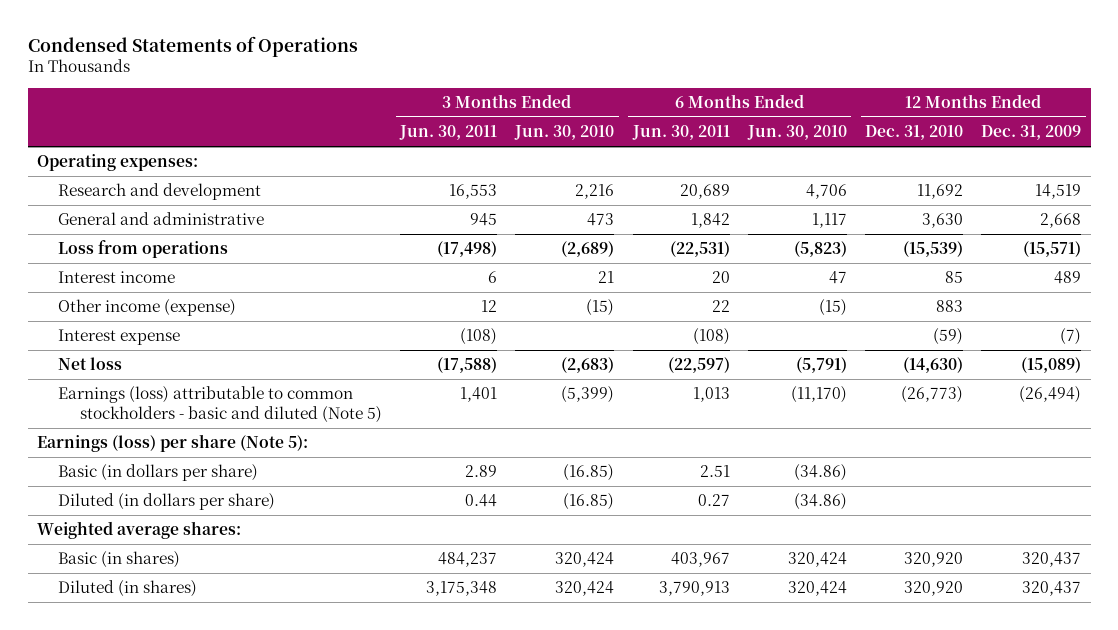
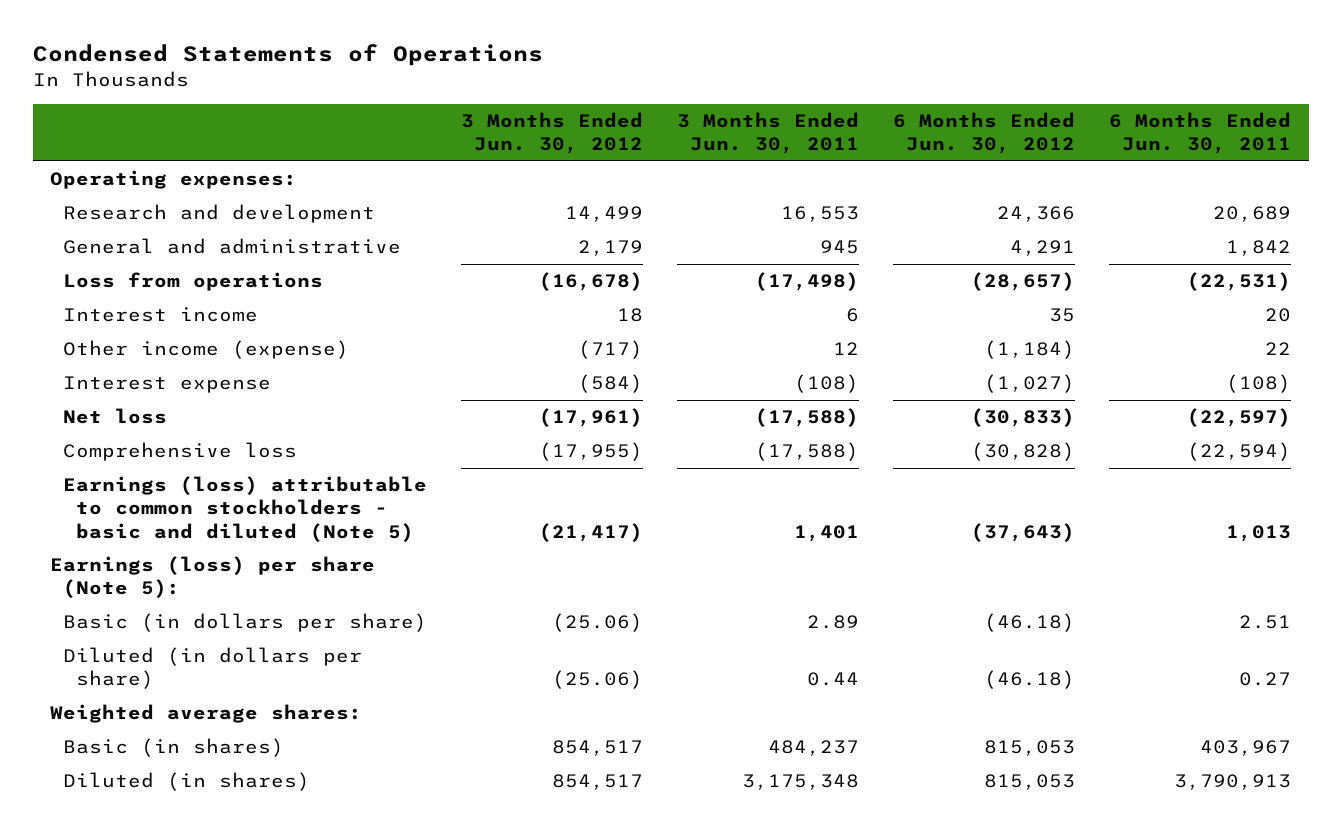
- | 3 Months Ended Jun. 30, 2011 | 3 Months Ended Jun. 30, 2010 | 6 Months Ended Jun. 30, 2011 | 6 Months Ended Jun. 30, 2010 | 12 Months Ended Dec. 31, 2010 | 12 Months Ended Dec. 31, 2009
+ | 3 Months Ended Jun. 30, 2012 | 3 Months Ended Jun. 30, 2011 | 6 Months Ended Jun. 30, 2012 | 6 Months Ended Jun. 30, 2011
+ Comprehensive loss | (17,955) | (17,588) | (30,828) | (22,594)

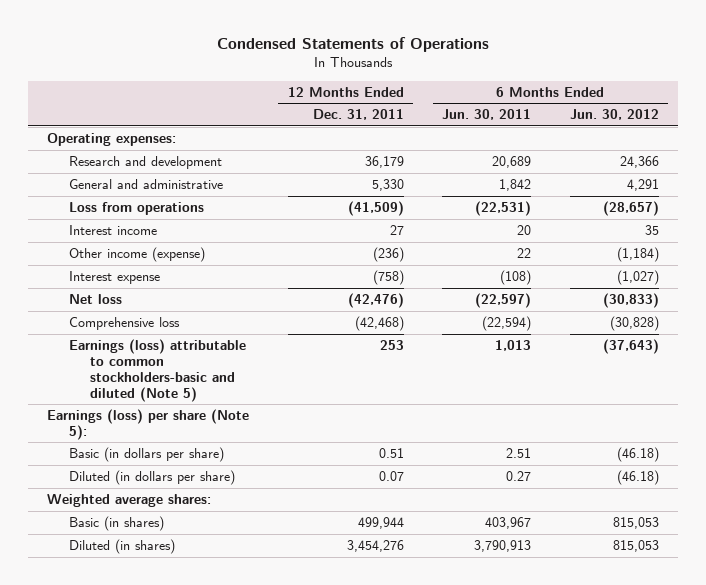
- | 3 Months Ended Jun. 30, 2012 | 3 Months Ended Jun. 30, 2011 | 6 Months Ended Jun. 30, 2012 | 6 Months Ended Jun. 30, 2011
+ | 12 Months Ended Dec. 31, 2011 | 6 Months Ended Jun. 30, 2011 | 6 Months Ended Jun. 30, 2012
- Earnings (loss) attributable to common stockholders - basic and diluted (Note 5) | (21,417) | 1,401 | (37,643) | 1,013
+ Earnings (loss) attributable to common stockholders-basic and diluted (Note 5) | 253 | 1,013 | (37,643)

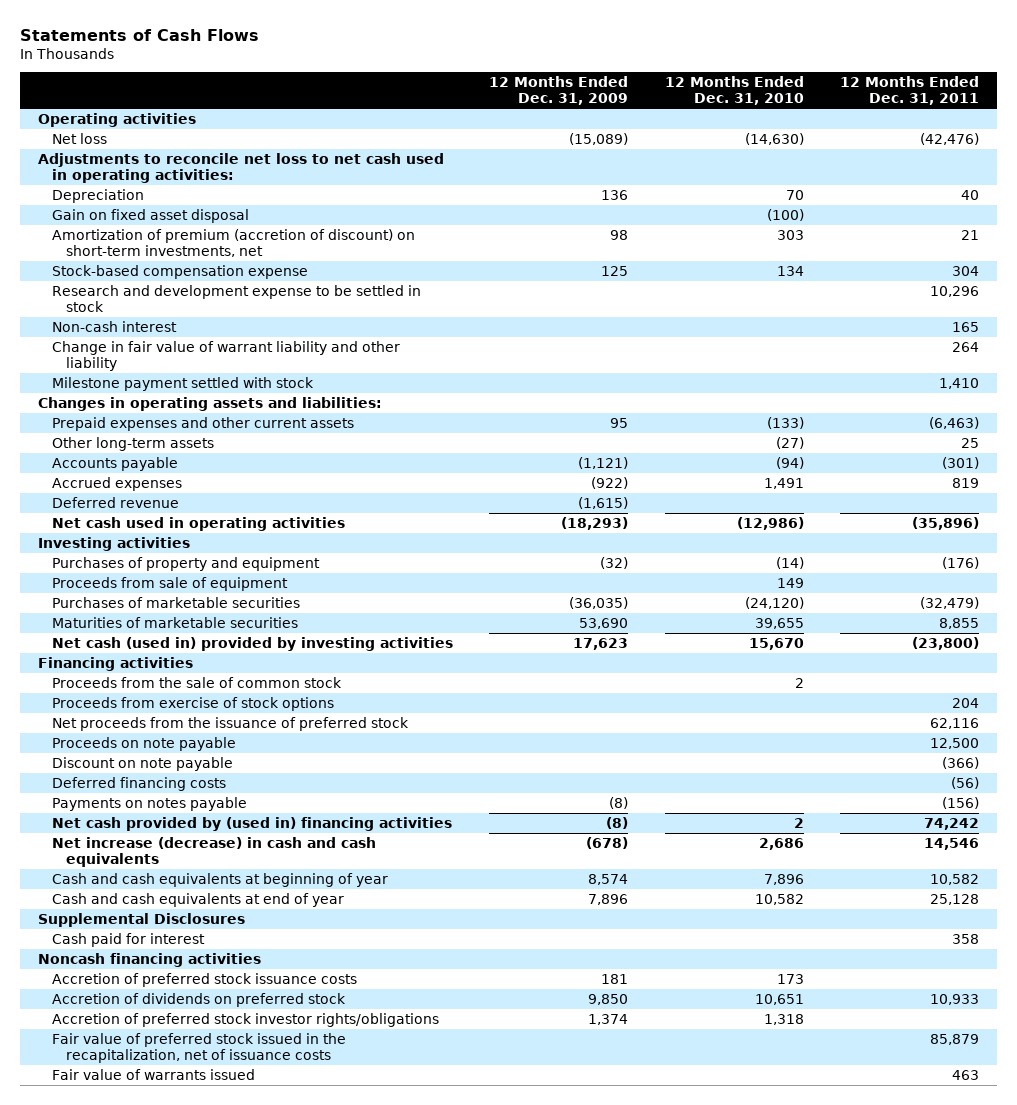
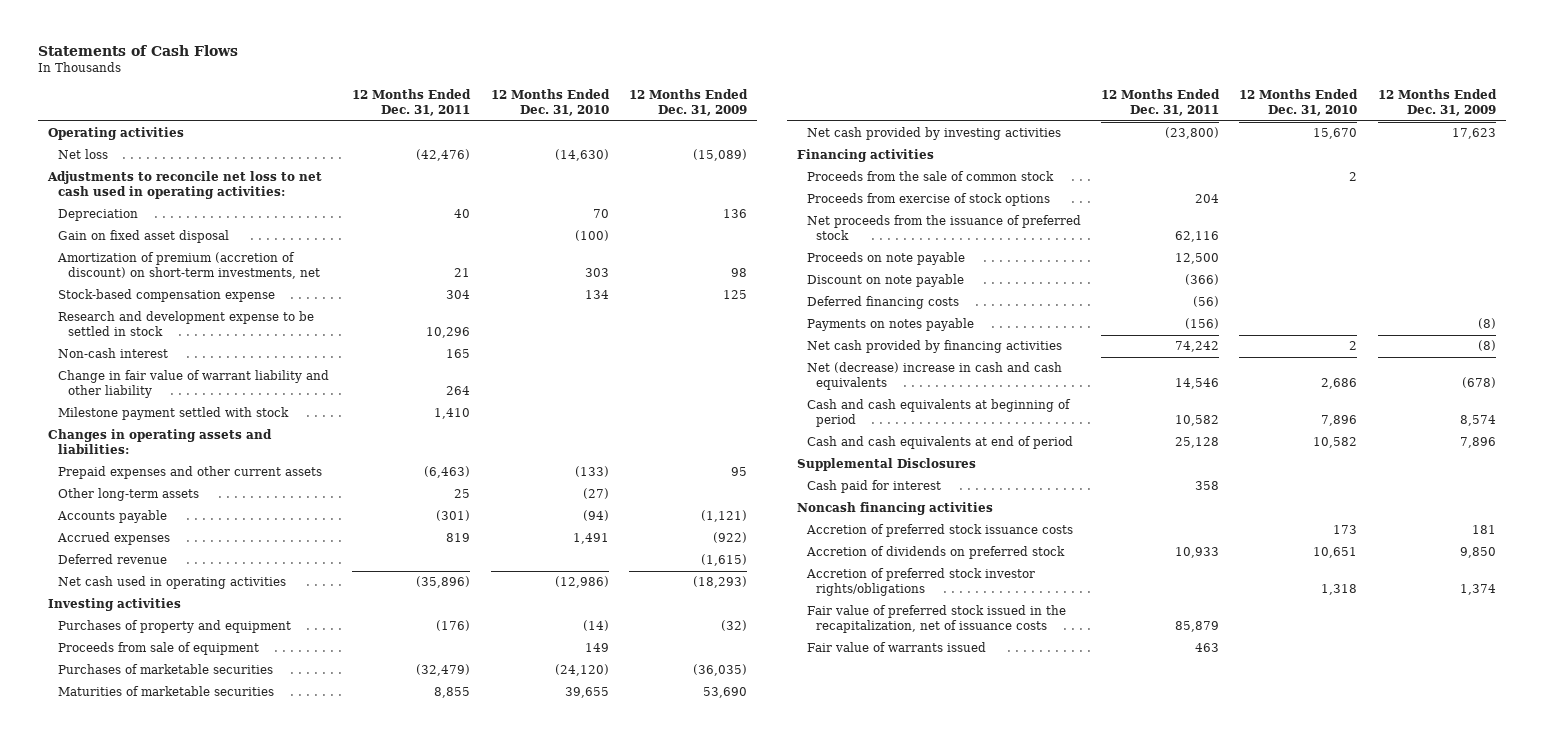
- | 12 Months Ended Dec. 31, 2009 | 12 Months Ended Dec. 31, 2010 | 12 Months Ended Dec. 31, 2011
+ | 12 Months Ended Dec. 31, 2011 | 12 Months Ended Dec. 31, 2010 | 12 Months Ended Dec. 31, 2009
- Net cash (used in) provided by investing activities | 17,623 | 15,670 | (23,800)
+ Net cash provided by investing activities | (23,800) | 15,670 | 17,623
- Net cash provided by (used in) financing activities | (8) | 2 | 74,242
- Net increase (decrease) in cash and cash equivalents | (678) | 2,686 | 14,546
- Cash and cash equivalents at beginning of year | 8,574 | 7,896 | 10,582
- Cash and cash equivalents at end of year | 7,896 | 10,582 | 25,128
+ Net cash provided by financing activities | 74,242 | 2 | (8)
+ Net (decrease) increase in cash and cash equivalents | 14,546 | 2,686 | (678)
+ Cash and cash equivalents at beginning of period | 10,582 | 7,896 | 8,574
+ Cash and cash equivalents at end of period | 25,128 | 10,582 | 7,896

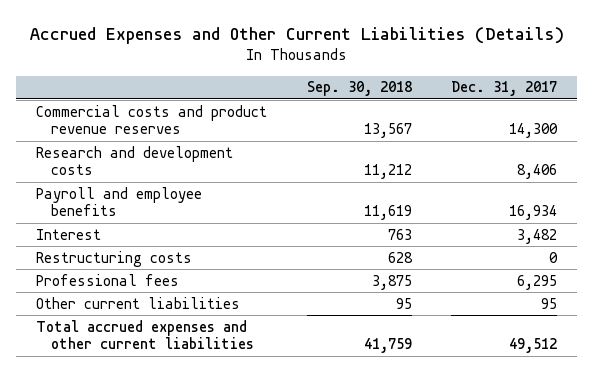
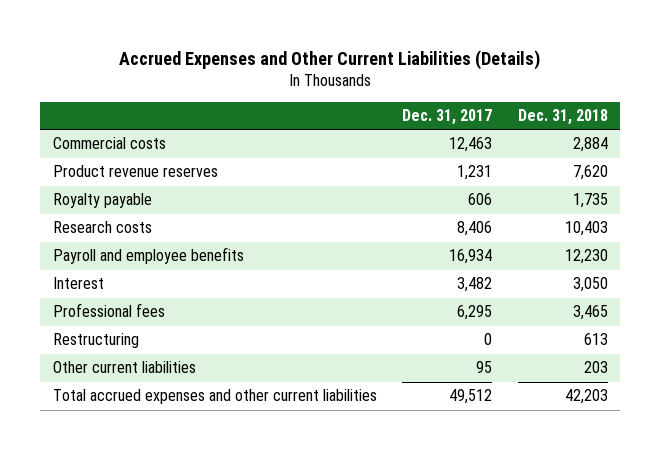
- | Sep. 30, 2018 | Dec. 31, 2017
+ | Dec. 31, 2017 | Dec. 31, 2018
- Commercial costs and product revenue reserves | 13,567 | 14,300
- Research and development costs | 11,212 | 8,406
+ Commercial costs | 12,463 | 2,884
+ Product revenue reserves | 1,231 | 7,620
+ Royalty payable | 606 | 1,735
+ Research costs | 8,406 | 10,403
- Restructuring costs | 628 | 0
+ Restructuring | 0 | 613

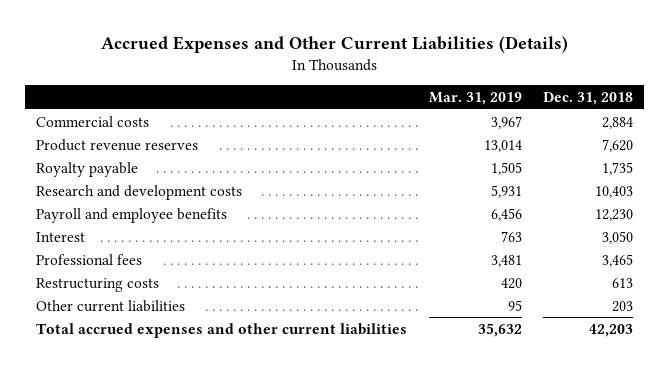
- | Dec. 31, 2017 | Dec. 31, 2018
+ | Mar. 31, 2019 | Dec. 31, 2018
- Research costs | 8,406 | 10,403
+ Research and development costs | 5,931 | 10,403
- Restructuring | 0 | 613
+ Restructuring costs | 420 | 613

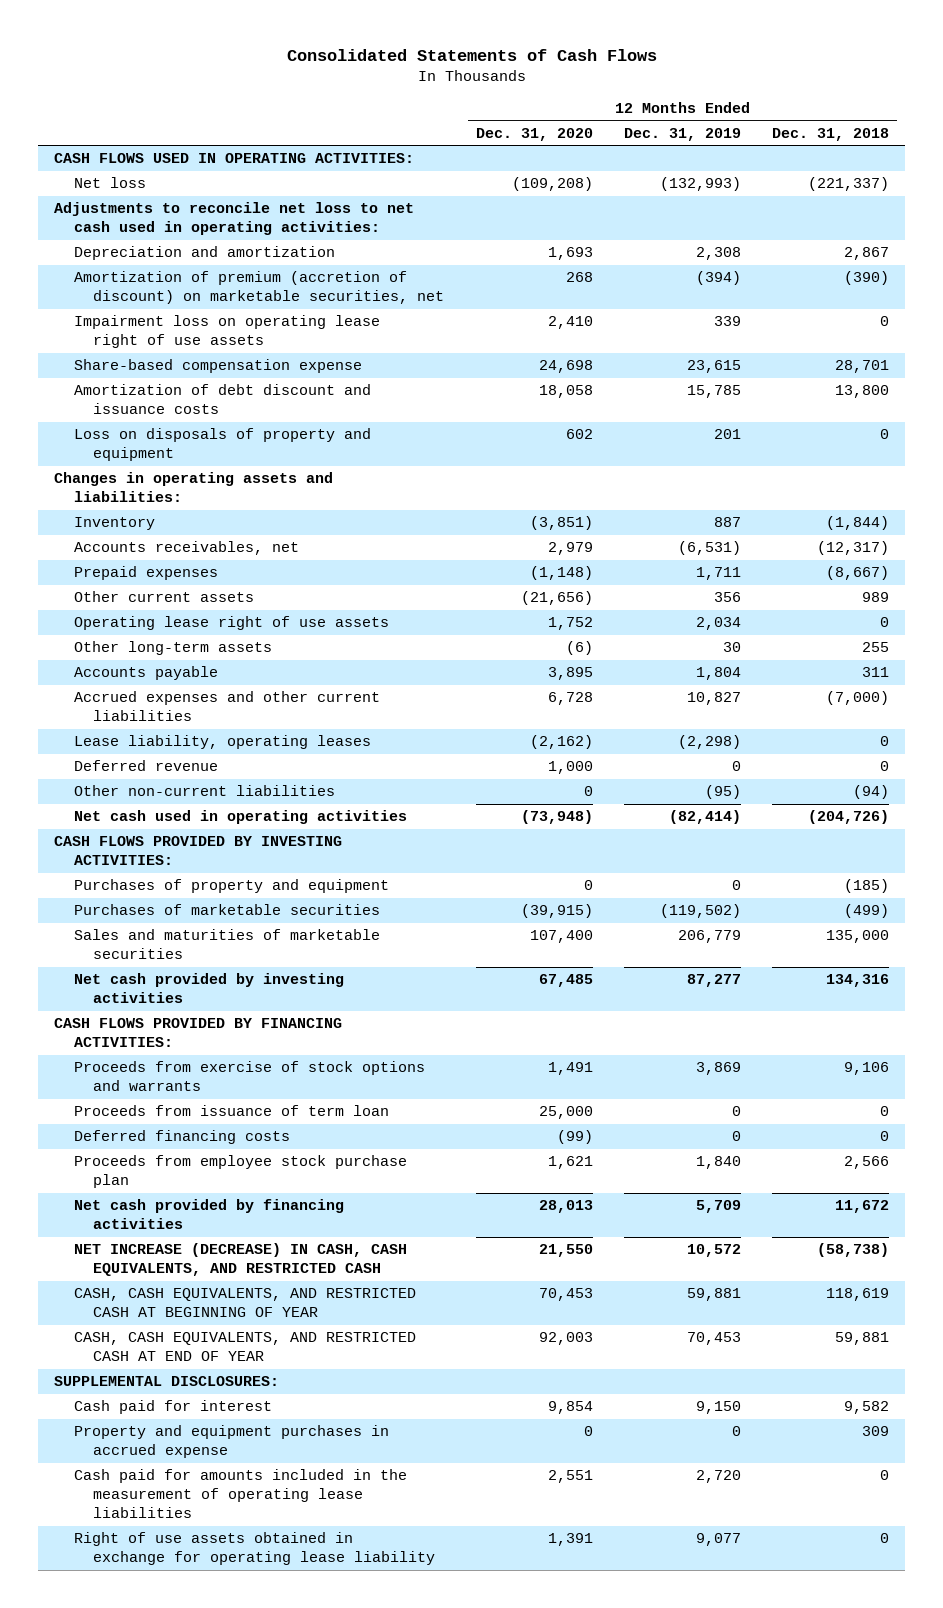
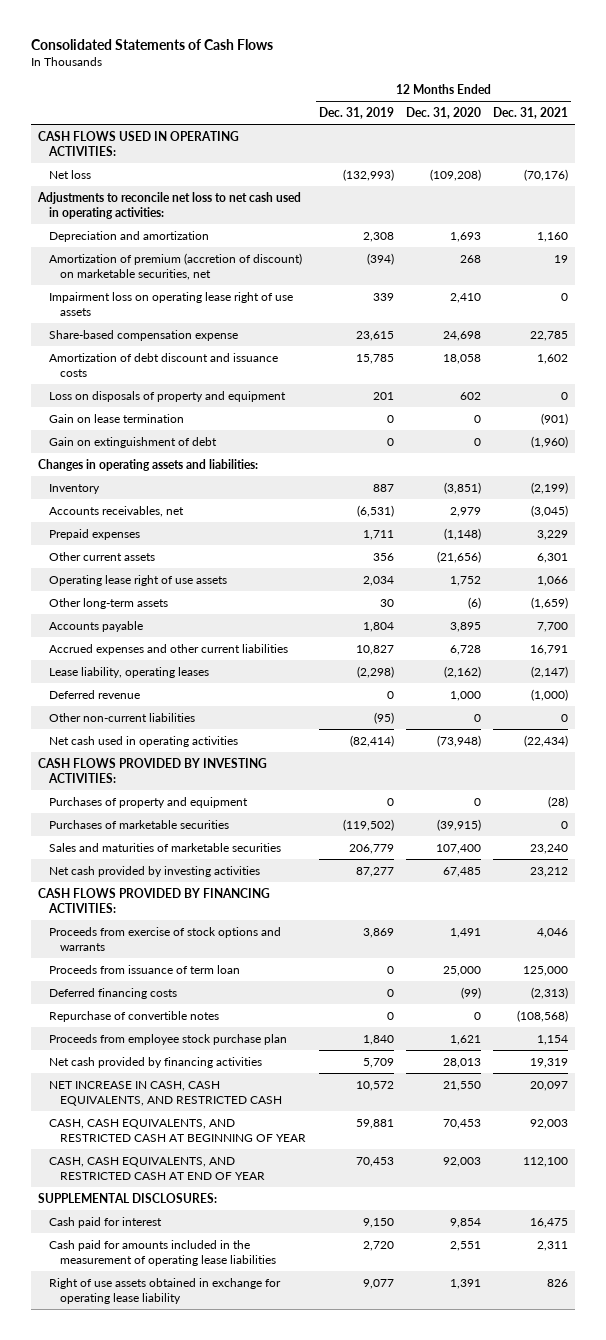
- | 12 Months Ended Dec. 31, 2020 | 12 Months Ended Dec. 31, 2019 | 12 Months Ended Dec. 31, 2018
+ | 12 Months Ended Dec. 31, 2019 | 12 Months Ended Dec. 31, 2020 | 12 Months Ended Dec. 31, 2021
+ Gain on lease termination | 0 | 0 | (901)
+ Gain on extinguishment of debt | 0 | 0 | (1,960)
+ Repurchase of convertible notes | 0 | 0 | (108,568)
- NET INCREASE (DECREASE) IN CASH, CASH EQUIVALENTS, AND RESTRICTED CASH | 21,550 | 10,572 | (58,738)
+ NET INCREASE IN CASH, CASH EQUIVALENTS, AND RESTRICTED CASH | 10,572 | 21,550 | 20,097
- Property and equipment purchases in accrued expense | 0 | 0 | 309

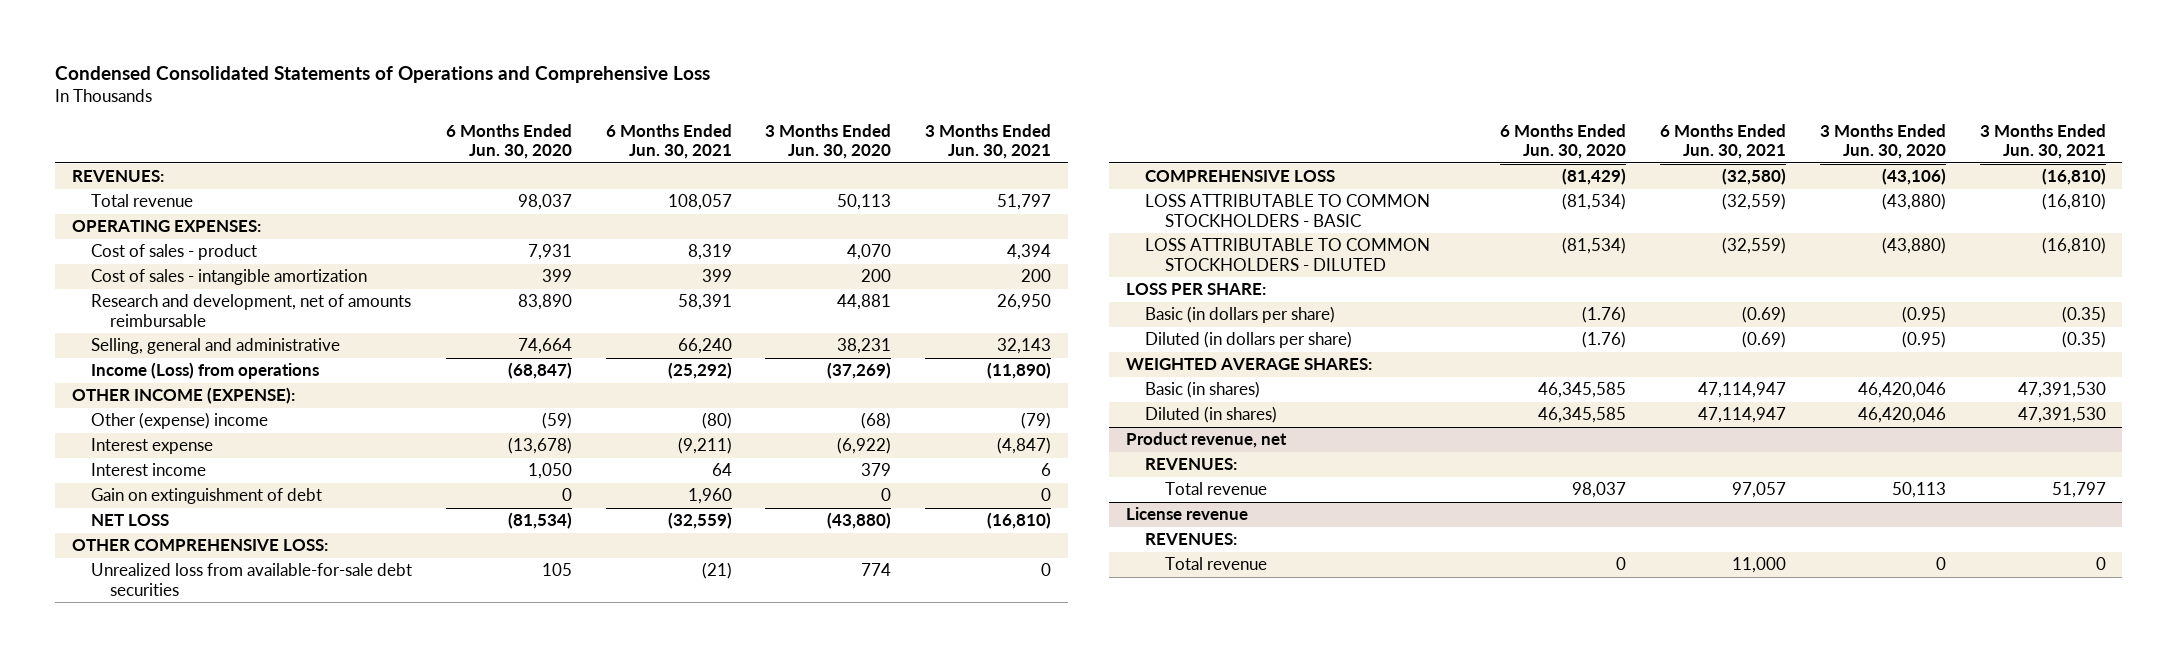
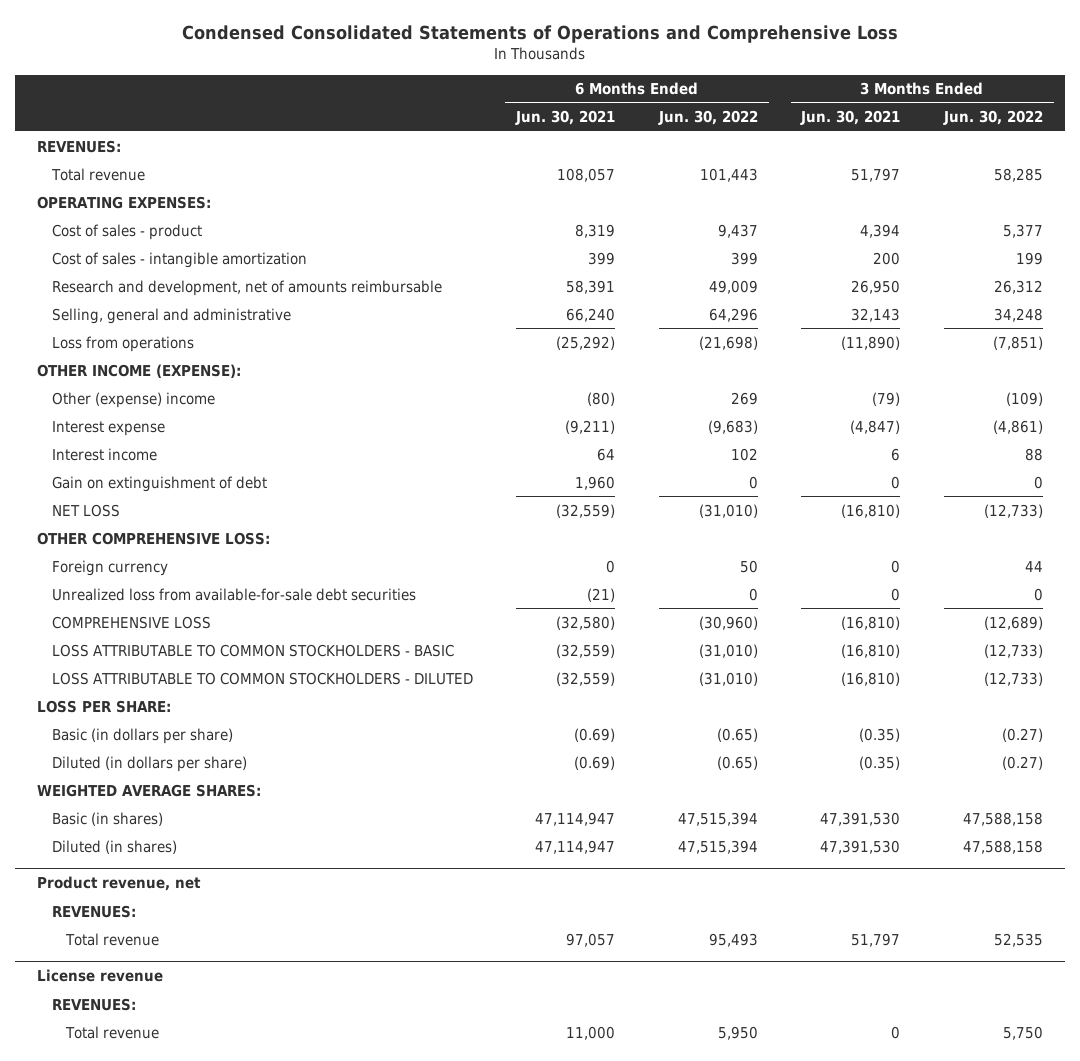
- | 6 Months Ended Jun. 30, 2020 | 6 Months Ended Jun. 30, 2021 | 3 Months Ended Jun. 30, 2020 | 3 Months Ended Jun. 30, 2021
+ | 6 Months Ended Jun. 30, 2021 | 6 Months Ended Jun. 30, 2022 | 3 Months Ended Jun. 30, 2021 | 3 Months Ended Jun. 30, 2022
- Income (Loss) from operations | (68,847) | (25,292) | (37,269) | (11,890)
+ Loss from operations | (25,292) | (21,698) | (11,890) | (7,851)
+ Foreign currency | 0 | 50 | 0 | 44

